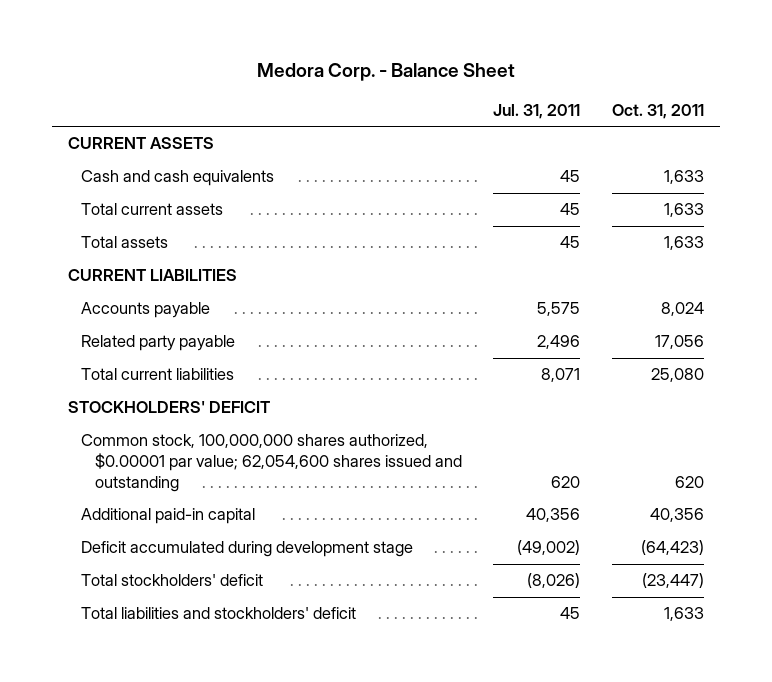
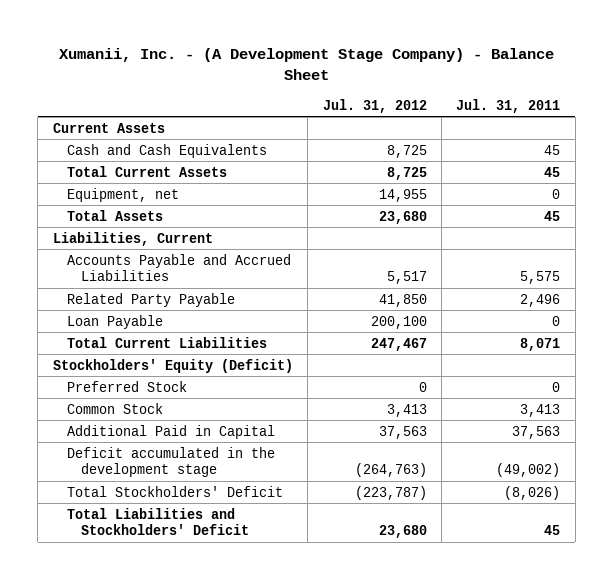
- Medora Corp. - Balance Sheet
+ Xumanii, Inc. - (A Development Stage Company) - Balance Sheet
- | Jul. 31, 2011 | Oct. 31, 2011
+ | Jul. 31, 2012 | Jul. 31, 2011
- CURRENT ASSETS
- Cash and cash equivalents | 45 | 1,633
- Total current assets | 45 | 1,633
- Total assets | 45 | 1,633
- CURRENT LIABILITIES
- Accounts payable | 5,575 | 8,024
- Related party payable | 2,496 | 17,056
- Total current liabilities | 8,071 | 25,080
- STOCKHOLDERS' DEFICIT
- Common stock, 100,000,000 shares authorized, $0.00001 par value; 62,054,600 shares issued and outstanding | 620 | 620
- Additional paid-in capital | 40,356 | 40,356
- Deficit accumulated during development stage | (49,002) | (64,423)
- Total stockholders' deficit | (8,026) | (23,447)
- Total liabilities and stockholders' deficit | 45 | 1,633
+ Current Assets
+ Cash and Cash Equivalents | 8,725 | 45
+ Total Current Assets | 8,725 | 45
+ Equipment, net | 14,955 | 0
+ Total Assets | 23,680 | 45
+ Liabilities, Current
+ Accounts Payable and Accrued Liabilities | 5,517 | 5,575
+ Related Party Payable | 41,850 | 2,496
+ Loan Payable | 200,100 | 0
+ Total Current Liabilities | 247,467 | 8,071
+ Stockholders' Equity (Deficit)
+ Preferred Stock | 0 | 0
+ Common Stock | 3,413 | 3,413
+ Additional Paid in Capital | 37,563 | 37,563
+ Deficit accumulated in the development stage | (264,763) | (49,002)
+ Total Stockholders' Deficit | (223,787) | (8,026)
+ Total Liabilities and Stockholders' Deficit | 23,680 | 45

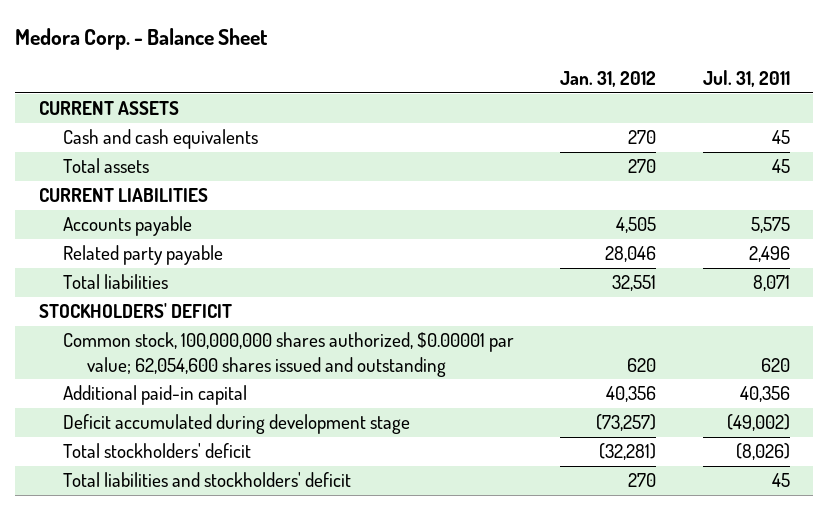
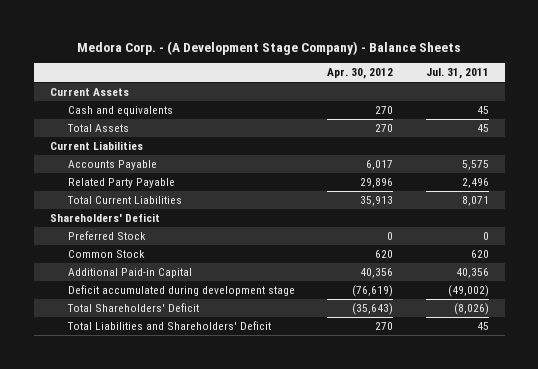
- Medora Corp. - Balance Sheet
+ Medora Corp. - (A Development Stage Company) - Balance Sheets
- | Jan. 31, 2012 | Jul. 31, 2011
+ | Apr. 30, 2012 | Jul. 31, 2011
- CURRENT ASSETS
- Cash and cash equivalents | 270 | 45
- Total assets | 270 | 45
- CURRENT LIABILITIES
- Accounts payable | 4,505 | 5,575
- Related party payable | 28,046 | 2,496
- Total liabilities | 32,551 | 8,071
- STOCKHOLDERS' DEFICIT
- Common stock, 100,000,000 shares authorized, $0.00001 par value; 62,054,600 shares issued and outstanding | 620 | 620
- Additional paid-in capital | 40,356 | 40,356
+ Current Assets
+ Cash and equivalents | 270 | 45
+ Total Assets | 270 | 45
+ Current Liabilities
+ Accounts Payable | 6,017 | 5,575
+ Related Party Payable | 29,896 | 2,496
+ Total Current Liabilities | 35,913 | 8,071
+ Shareholders' Deficit
+ Preferred Stock | 0 | 0
+ Common Stock | 620 | 620
+ Additional Paid-in Capital | 40,356 | 40,356
- Total stockholders' deficit | (32,281) | (8,026)
- Total liabilities and stockholders' deficit | 270 | 45
+ Total Shareholders' Deficit | (35,643) | (8,026)
+ Total Liabilities and Shareholders' Deficit | 270 | 45

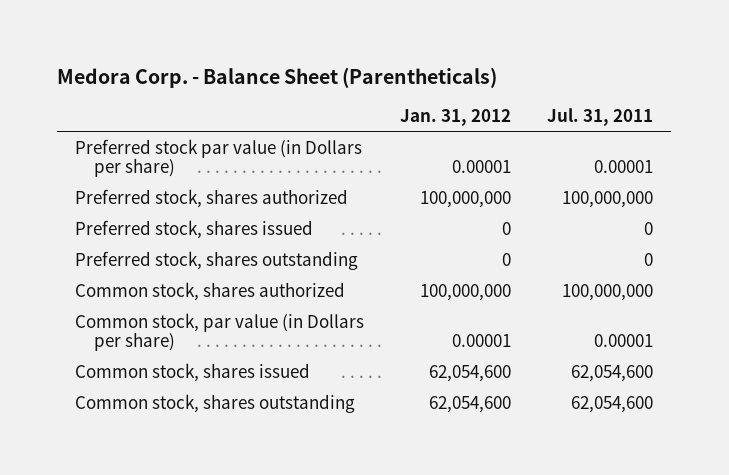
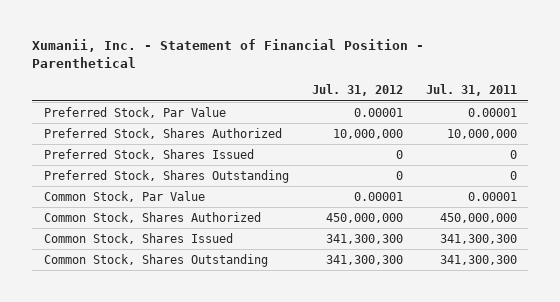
- Medora Corp. - Balance Sheet (Parentheticals)
+ Xumanii, Inc. - Statement of Financial Position - Parenthetical
- | Jan. 31, 2012 | Jul. 31, 2011
+ | Jul. 31, 2012 | Jul. 31, 2011
- Preferred stock par value (in Dollars per share) | 0.00001 | 0.00001
- Preferred stock, shares authorized | 100,000,000 | 100,000,000
- Preferred stock, shares issued | 0 | 0
- Preferred stock, shares outstanding | 0 | 0
- Common stock, shares authorized | 100,000,000 | 100,000,000
- Common stock, par value (in Dollars per share) | 0.00001 | 0.00001
- Common stock, shares issued | 62,054,600 | 62,054,600
- Common stock, shares outstanding | 62,054,600 | 62,054,600
+ Preferred Stock, Par Value | 0.00001 | 0.00001
+ Preferred Stock, Shares Authorized | 10,000,000 | 10,000,000
+ Preferred Stock, Shares Issued | 0 | 0
+ Preferred Stock, Shares Outstanding | 0 | 0
+ Common Stock, Par Value | 0.00001 | 0.00001
+ Common Stock, Shares Authorized | 450,000,000 | 450,000,000
+ Common Stock, Shares Issued | 341,300,300 | 341,300,300
+ Common Stock, Shares Outstanding | 341,300,300 | 341,300,300

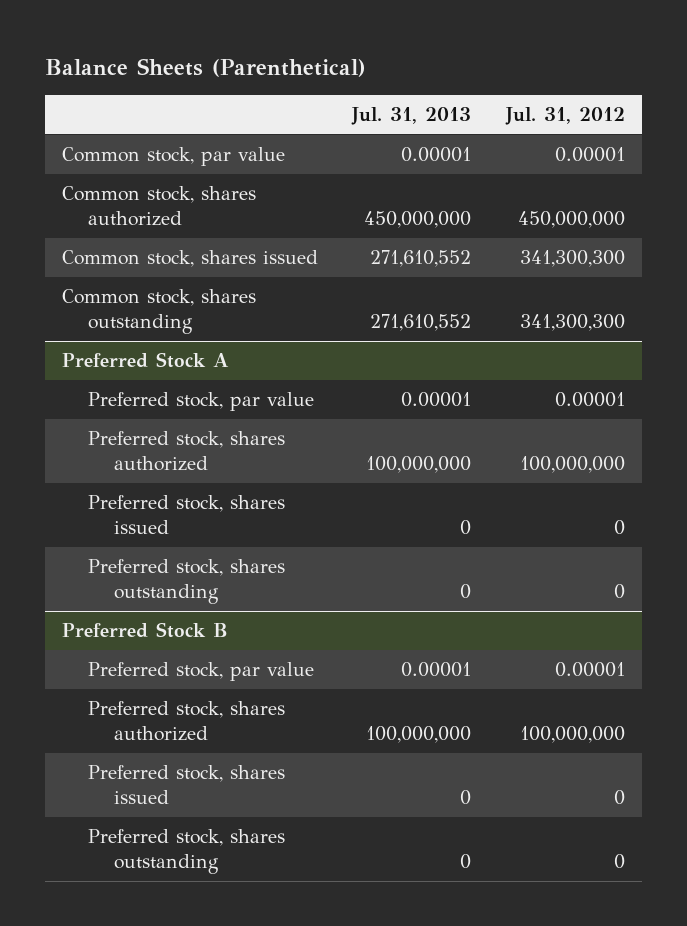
- Xumanii, Inc. - Statement of Financial Position - Parenthetical
+ Balance Sheets (Parenthetical)
- | Jul. 31, 2012 | Jul. 31, 2011
+ | Jul. 31, 2013 | Jul. 31, 2012
- Preferred Stock, Par Value | 0.00001 | 0.00001
- Preferred Stock, Shares Authorized | 10,000,000 | 10,000,000
- Preferred Stock, Shares Issued | 0 | 0
- Preferred Stock, Shares Outstanding | 0 | 0
- Common Stock, Par Value | 0.00001 | 0.00001
- Common Stock, Shares Authorized | 450,000,000 | 450,000,000
- Common Stock, Shares Issued | 341,300,300 | 341,300,300
- Common Stock, Shares Outstanding | 341,300,300 | 341,300,300
+ Common stock, par value | 0.00001 | 0.00001
+ Common stock, shares authorized | 450,000,000 | 450,000,000
+ Common stock, shares issued | 271,610,552 | 341,300,300
+ Common stock, shares outstanding | 271,610,552 | 341,300,300
+ Preferred Stock A
+ Preferred stock, par value | 0.00001 | 0.00001
+ Preferred stock, shares authorized | 100,000,000 | 100,000,000
+ Preferred stock, shares issued | 0 | 0
+ Preferred stock, shares outstanding | 0 | 0
+ Preferred Stock B
+ Preferred stock, par value | 0.00001 | 0.00001
+ Preferred stock, shares authorized | 100,000,000 | 100,000,000
+ Preferred stock, shares issued | 0 | 0
+ Preferred stock, shares outstanding | 0 | 0

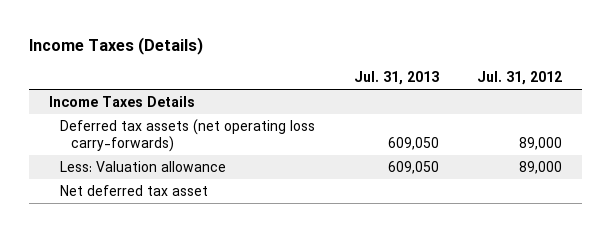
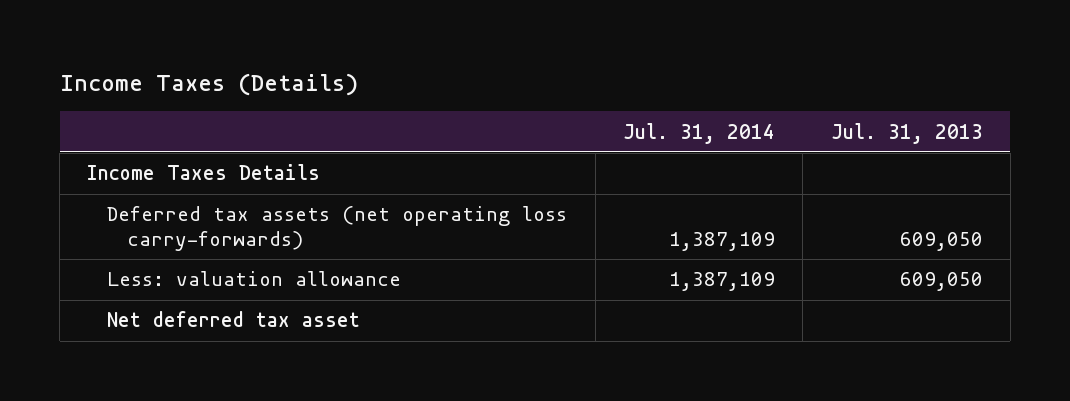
- | Jul. 31, 2013 | Jul. 31, 2012
+ | Jul. 31, 2014 | Jul. 31, 2013
- Less: Valuation allowance | 609,050 | 89,000
+ Less: valuation allowance | 1,387,109 | 609,050

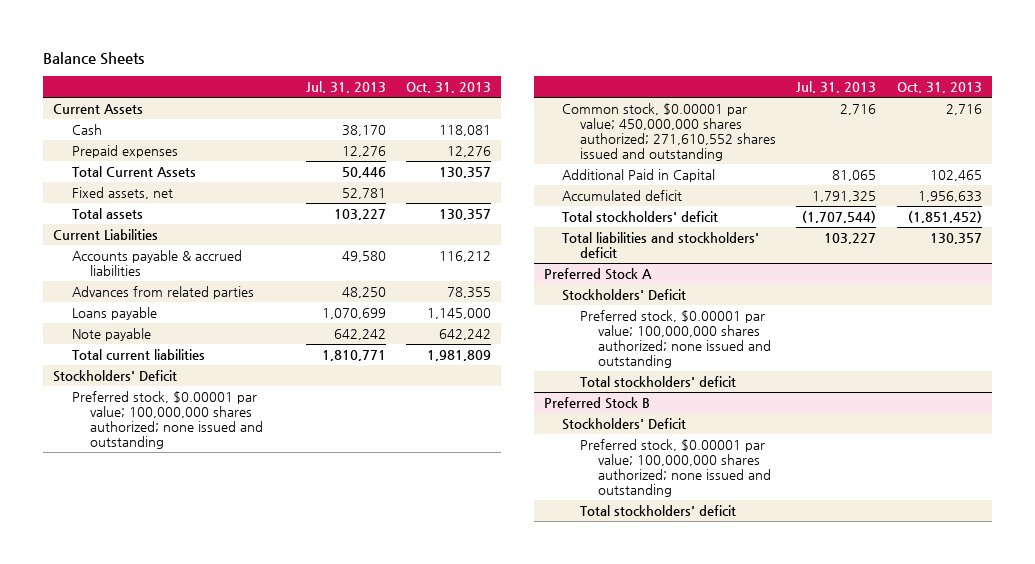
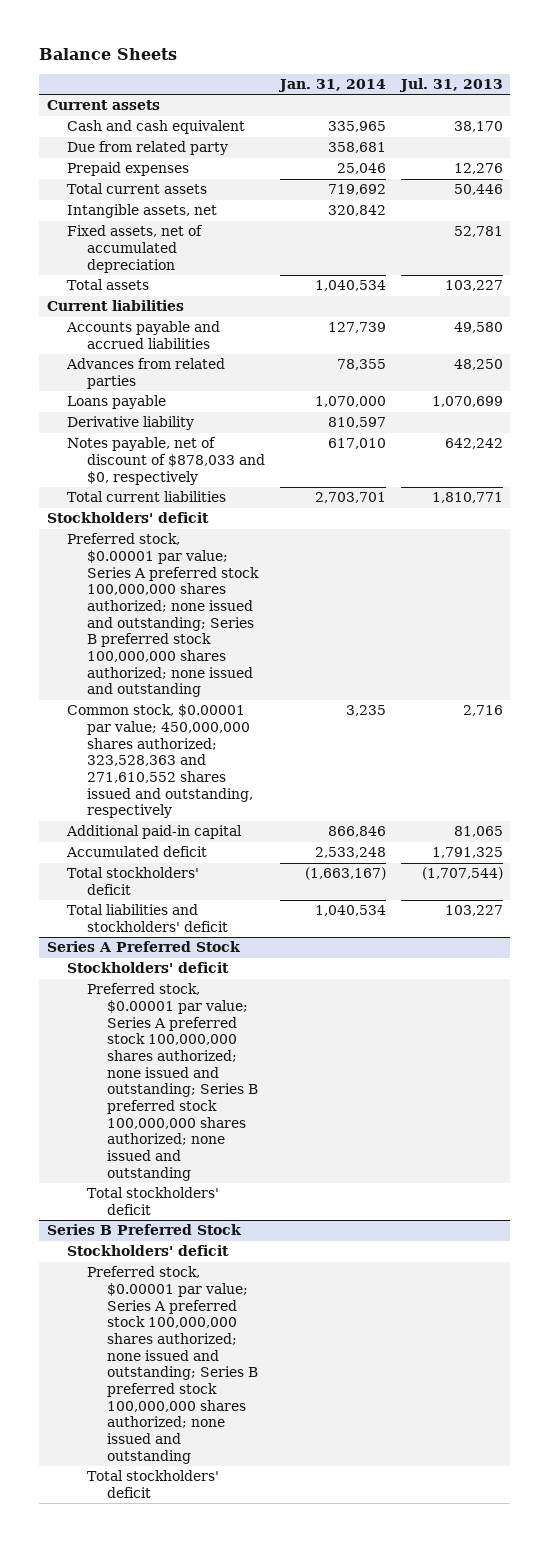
- | Jul. 31, 2013 | Oct. 31, 2013
+ | Jan. 31, 2014 | Jul. 31, 2013
- Current Assets
- Cash | 38,170 | 118,081
+ Current assets
+ Cash and cash equivalent | 335,965 | 38,170
+ Due from related party | 358,681 |
- Total Current Assets | 50,446 | 130,357
- Fixed assets, net | 52,781 |
+ Total current assets | 719,692 | 50,446
+ Intangible assets, net | 320,842 |
+ Fixed assets, net of accumulated depreciation | | 52,781
- Current Liabilities
- Accounts payable & accrued liabilities | 49,580 | 116,212
+ Current liabilities
+ Accounts payable and accrued liabilities | 127,739 | 49,580
- Note payable | 642,242 | 642,242
+ Derivative liability | 810,597 |
+ Notes payable, net of discount of $878,033 and $0, respectively | 617,010 | 642,242
- Stockholders' Deficit
- Preferred stock, $0.00001 par value; 100,000,000 shares authorized; none issued and outstanding
- Common stock, $0.00001 par value; 450,000,000 shares authorized; 271,610,552 shares issued and outstanding | 2,716 | 2,716
- Additional Paid in Capital | 81,065 | 102,465
+ Stockholders' deficit
+ Preferred stock, $0.00001 par value; Series A preferred stock 100,000,000 shares authorized; none issued and outstanding; Series B preferred stock 100,000,000 shares authorized; none issued and outstanding
+ Common stock, $0.00001 par value; 450,000,000 shares authorized; 323,528,363 and 271,610,552 shares issued and outstanding, respectively | 3,235 | 2,716
+ Additional paid-in capital | 866,846 | 81,065
- Preferred Stock A
- Stockholders' Deficit
- Preferred stock, $0.00001 par value; 100,000,000 shares authorized; none issued and outstanding
+ Series A Preferred Stock
+ Stockholders' deficit
+ Preferred stock, $0.00001 par value; Series A preferred stock 100,000,000 shares authorized; none issued and outstanding; Series B preferred stock 100,000,000 shares authorized; none issued and outstanding
- Preferred Stock B
- Stockholders' Deficit
- Preferred stock, $0.00001 par value; 100,000,000 shares authorized; none issued and outstanding
+ Series B Preferred Stock
+ Stockholders' deficit
+ Preferred stock, $0.00001 par value; Series A preferred stock 100,000,000 shares authorized; none issued and outstanding; Series B preferred stock 100,000,000 shares authorized; none issued and outstanding

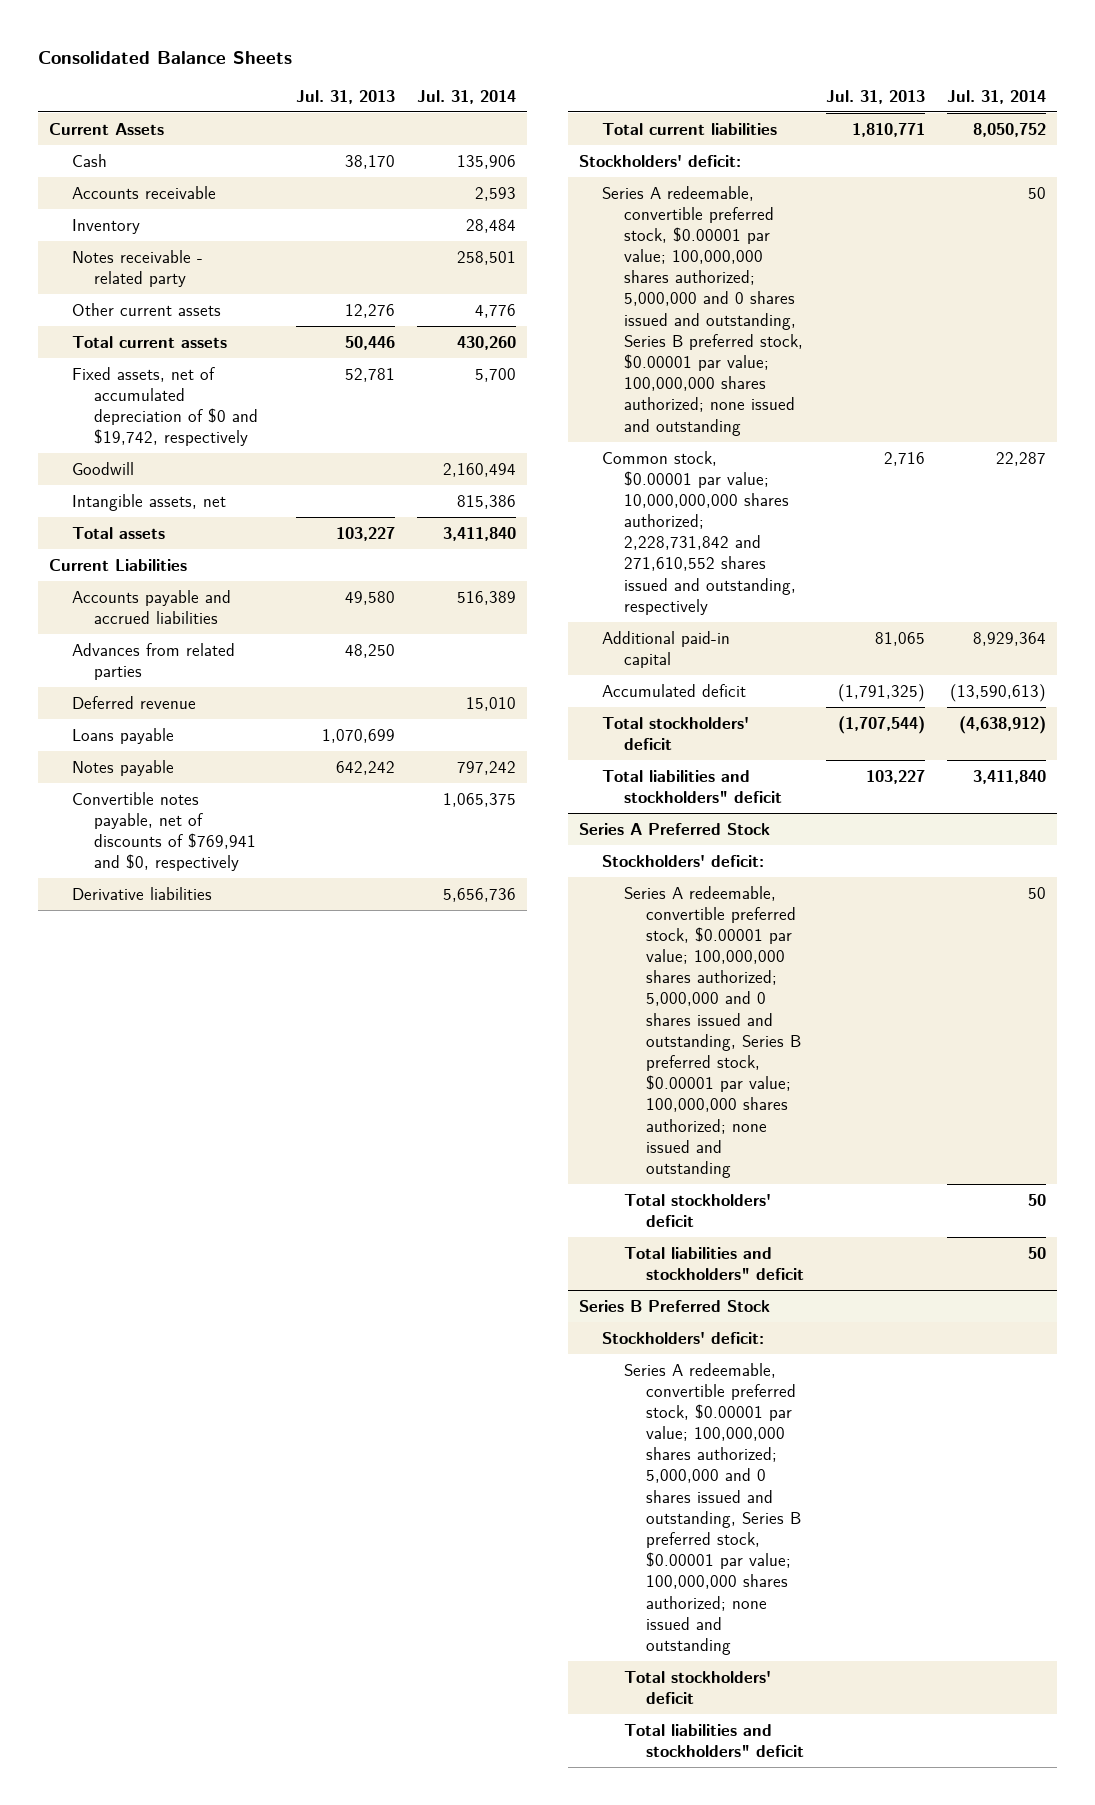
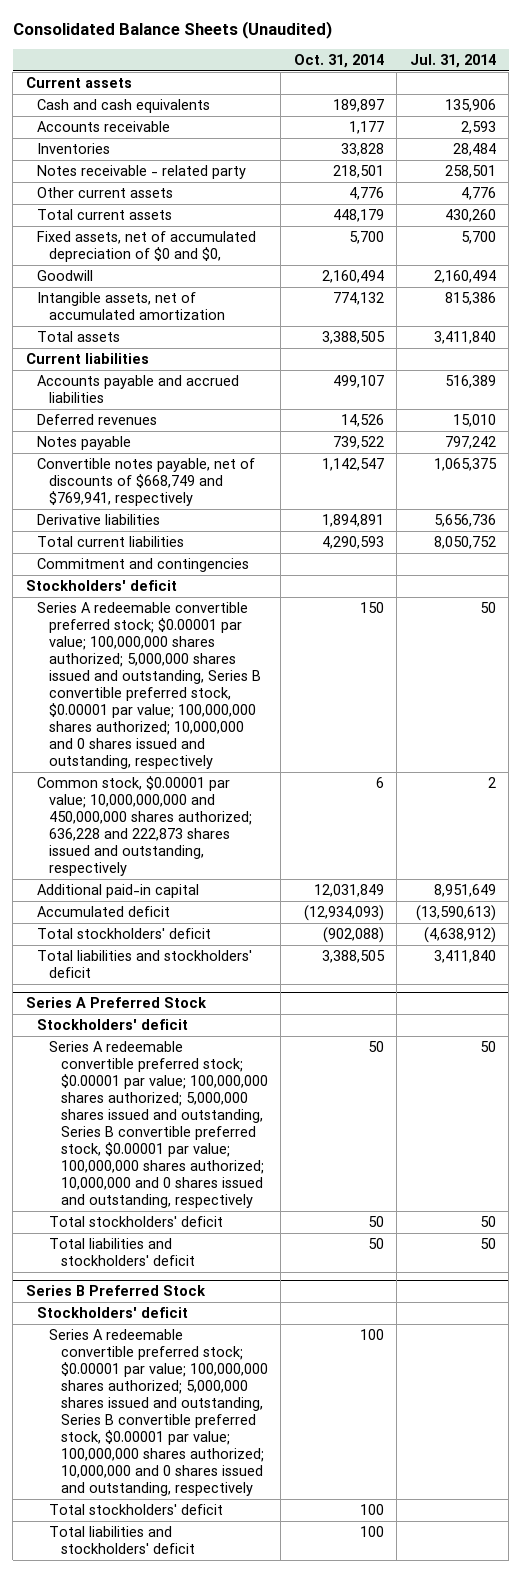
- Consolidated Balance Sheets
+ Consolidated Balance Sheets (Unaudited)
- | Jul. 31, 2013 | Jul. 31, 2014
+ | Oct. 31, 2014 | Jul. 31, 2014
- Current Assets
- Cash | 38,170 | 135,906
+ Current assets
+ Cash and cash equivalents | 189,897 | 135,906
- Inventory | | 28,484
+ Inventories | 33,828 | 28,484
- Fixed assets, net of accumulated depreciation of $0 and $19,742, respectively | 52,781 | 5,700
+ Fixed assets, net of accumulated depreciation of $0 and $0, | 5,700 | 5,700
- Intangible assets, net | | 815,386
+ Intangible assets, net of accumulated amortization | 774,132 | 815,386
- Current Liabilities
+ Current liabilities
- Advances from related parties | 48,250 |
- Deferred revenue | | 15,010
- Loans payable | 1,070,699 |
+ Deferred revenues | 14,526 | 15,010
- Convertible notes payable, net of discounts of $769,941 and $0, respectively | | 1,065,375
+ Convertible notes payable, net of discounts of $668,749 and $769,941, respectively | 1,142,547 | 1,065,375
- Stockholders' deficit:
- Series A redeemable, convertible preferred stock, $0.00001 par value; 100,000,000 shares authorized; 5,000,000 and 0 shares issued and outstanding, Series B preferred stock, $0.00001 par value; 100,000,000 shares authorized; none issued and outstanding | | 50
- Common stock, $0.00001 par value; 10,000,000,000 shares authorized; 2,228,731,842 and 271,610,552 shares issued and outstanding, respectively | 2,716 | 22,287
- Additional paid-in capital | 81,065 | 8,929,364
+ Commitment and contingencies
+ Stockholders' deficit
+ Series A redeemable convertible preferred stock; $0.00001 par value; 100,000,000 shares authorized; 5,000,000 shares issued and outstanding, Series B convertible preferred stock, $0.00001 par value; 100,000,000 shares authorized; 10,000,000 and 0 shares issued and outstanding, respectively | 150 | 50
+ Common stock, $0.00001 par value; 10,000,000,000 and 450,000,000 shares authorized; 636,228 and 222,873 shares issued and outstanding, respectively | 6 | 2
+ Additional paid-in capital | 12,031,849 | 8,951,649
- Total liabilities and stockholders" deficit | 103,227 | 3,411,840
+ Total liabilities and stockholders' deficit | 3,388,505 | 3,411,840
@ Series A Preferred Stock
- Stockholders' deficit:
- Series A redeemable, convertible preferred stock, $0.00001 par value; 100,000,000 shares authorized; 5,000,000 and 0 shares issued and outstanding, Series B preferred stock, $0.00001 par value; 100,000,000 shares authorized; none issued and outstanding | | 50
+ Stockholders' deficit
+ Series A redeemable convertible preferred stock; $0.00001 par value; 100,000,000 shares authorized; 5,000,000 shares issued and outstanding, Series B convertible preferred stock, $0.00001 par value; 100,000,000 shares authorized; 10,000,000 and 0 shares issued and outstanding, respectively | 50 | 50
- Total liabilities and stockholders" deficit | | 50
+ Total liabilities and stockholders' deficit | 50 | 50
@ Series B Preferred Stock
- Stockholders' deficit:
- Series A redeemable, convertible preferred stock, $0.00001 par value; 100,000,000 shares authorized; 5,000,000 and 0 shares issued and outstanding, Series B preferred stock, $0.00001 par value; 100,000,000 shares authorized; none issued and outstanding
+ Stockholders' deficit
+ Series A redeemable convertible preferred stock; $0.00001 par value; 100,000,000 shares authorized; 5,000,000 shares issued and outstanding, Series B convertible preferred stock, $0.00001 par value; 100,000,000 shares authorized; 10,000,000 and 0 shares issued and outstanding, respectively | 100 |
- Total liabilities and stockholders" deficit
+ Total liabilities and stockholders' deficit | 100 |

